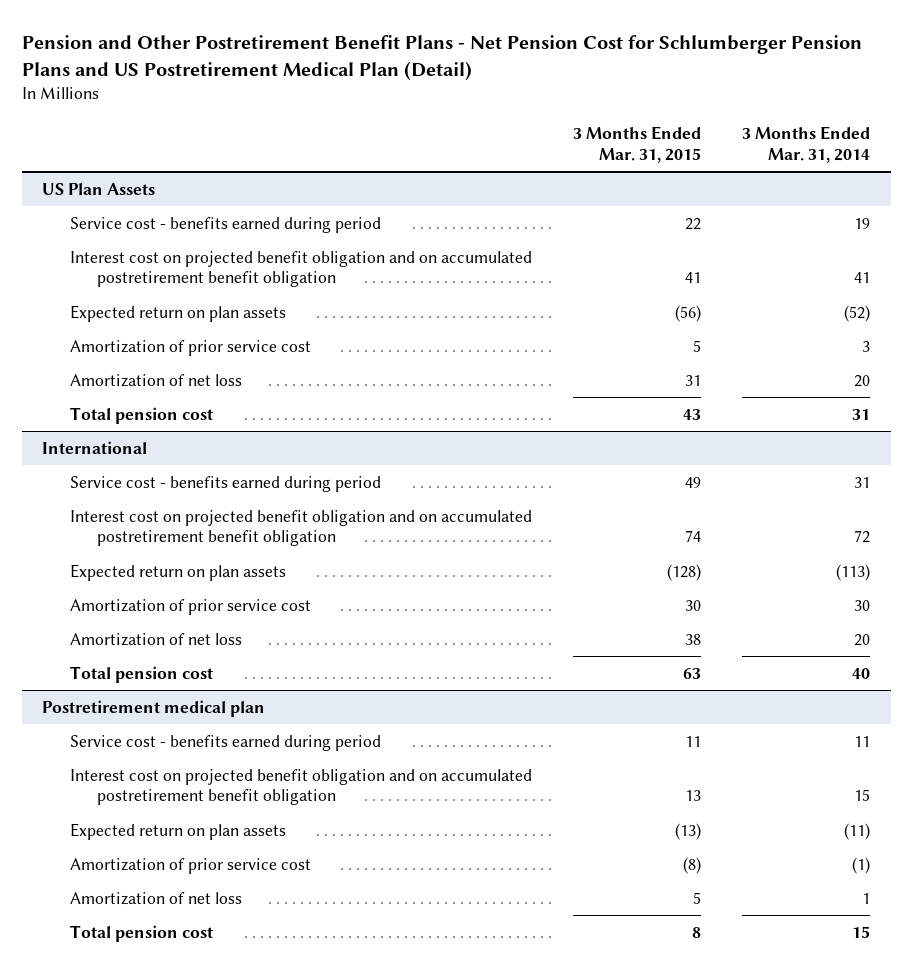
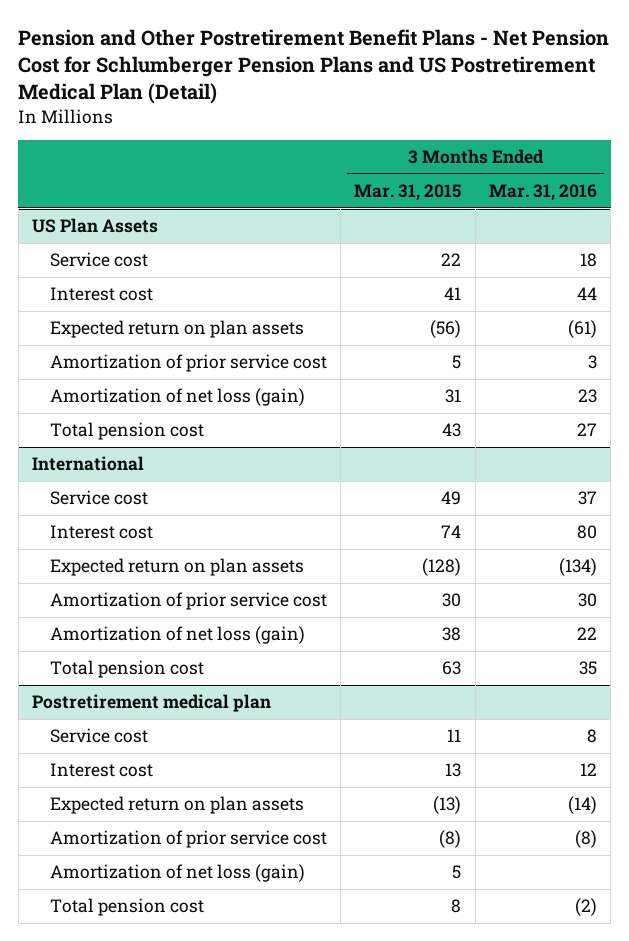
- | 3 Months Ended Mar. 31, 2015 | 3 Months Ended Mar. 31, 2014
+ | 3 Months Ended Mar. 31, 2015 | 3 Months Ended Mar. 31, 2016
@ US Plan Assets
- Service cost - benefits earned during period | 22 | 19
- Interest cost on projected benefit obligation and on accumulated postretirement benefit obligation | 41 | 41
+ Service cost | 22 | 18
+ Interest cost | 41 | 44
- Amortization of net loss | 31 | 20
+ Amortization of net loss (gain) | 31 | 23
@ International
- Service cost - benefits earned during period | 49 | 31
- Interest cost on projected benefit obligation and on accumulated postretirement benefit obligation | 74 | 72
+ Service cost | 49 | 37
+ Interest cost | 74 | 80
- Amortization of net loss | 38 | 20
+ Amortization of net loss (gain) | 38 | 22
@ Postretirement medical plan
- Service cost - benefits earned during period | 11 | 11
- Interest cost on projected benefit obligation and on accumulated postretirement benefit obligation | 13 | 15
+ Service cost | 11 | 8
+ Interest cost | 13 | 12
- Amortization of net loss | 5 | 1
+ Amortization of net loss (gain) | 5 |

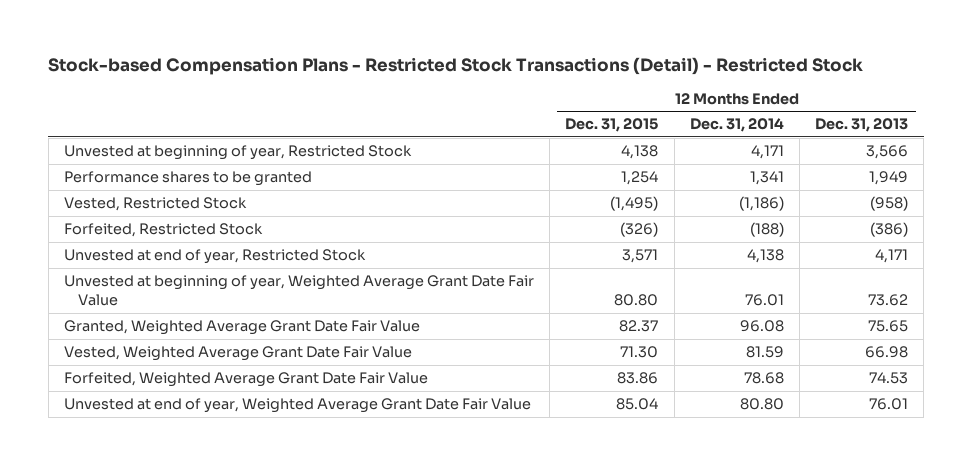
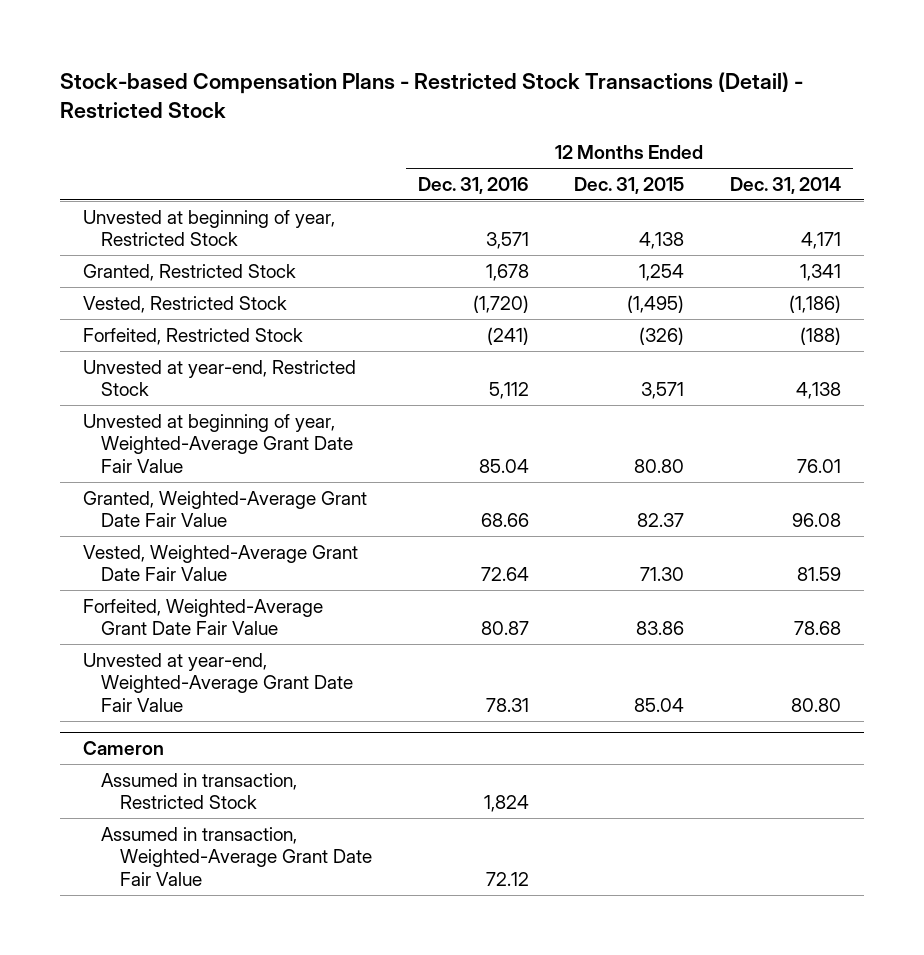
- | 12 Months Ended Dec. 31, 2015 | 12 Months Ended Dec. 31, 2014 | 12 Months Ended Dec. 31, 2013
+ | 12 Months Ended Dec. 31, 2016 | 12 Months Ended Dec. 31, 2015 | 12 Months Ended Dec. 31, 2014
- Performance shares to be granted | 1,254 | 1,341 | 1,949
+ Granted, Restricted Stock | 1,678 | 1,254 | 1,341
- Unvested at end of year, Restricted Stock | 3,571 | 4,138 | 4,171
- Unvested at beginning of year, Weighted Average Grant Date Fair Value | 80.80 | 76.01 | 73.62
- Granted, Weighted Average Grant Date Fair Value | 82.37 | 96.08 | 75.65
- Vested, Weighted Average Grant Date Fair Value | 71.30 | 81.59 | 66.98
- Forfeited, Weighted Average Grant Date Fair Value | 83.86 | 78.68 | 74.53
- Unvested at end of year, Weighted Average Grant Date Fair Value | 85.04 | 80.80 | 76.01
+ Unvested at year-end, Restricted Stock | 5,112 | 3,571 | 4,138
+ Unvested at beginning of year, Weighted-Average Grant Date Fair Value | 85.04 | 80.80 | 76.01
+ Granted, Weighted-Average Grant Date Fair Value | 68.66 | 82.37 | 96.08
+ Vested, Weighted-Average Grant Date Fair Value | 72.64 | 71.30 | 81.59
+ Forfeited, Weighted-Average Grant Date Fair Value | 80.87 | 83.86 | 78.68
+ Unvested at year-end, Weighted-Average Grant Date Fair Value | 78.31 | 85.04 | 80.80
+ Cameron
+ Assumed in transaction, Restricted Stock | 1,824 | |
+ Assumed in transaction, Weighted-Average Grant Date Fair Value | 72.12 | |

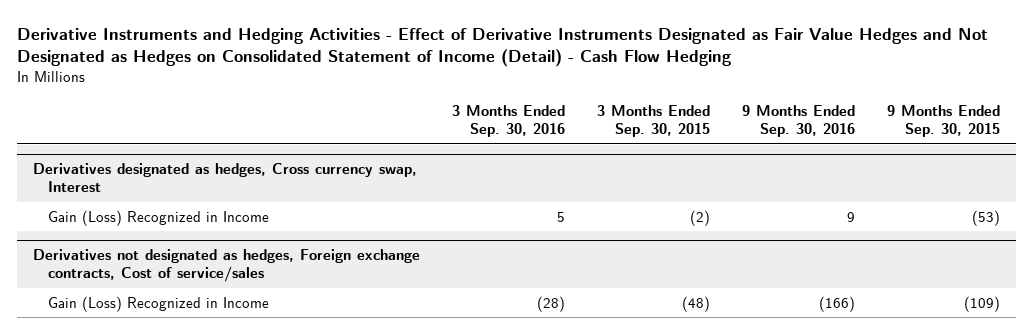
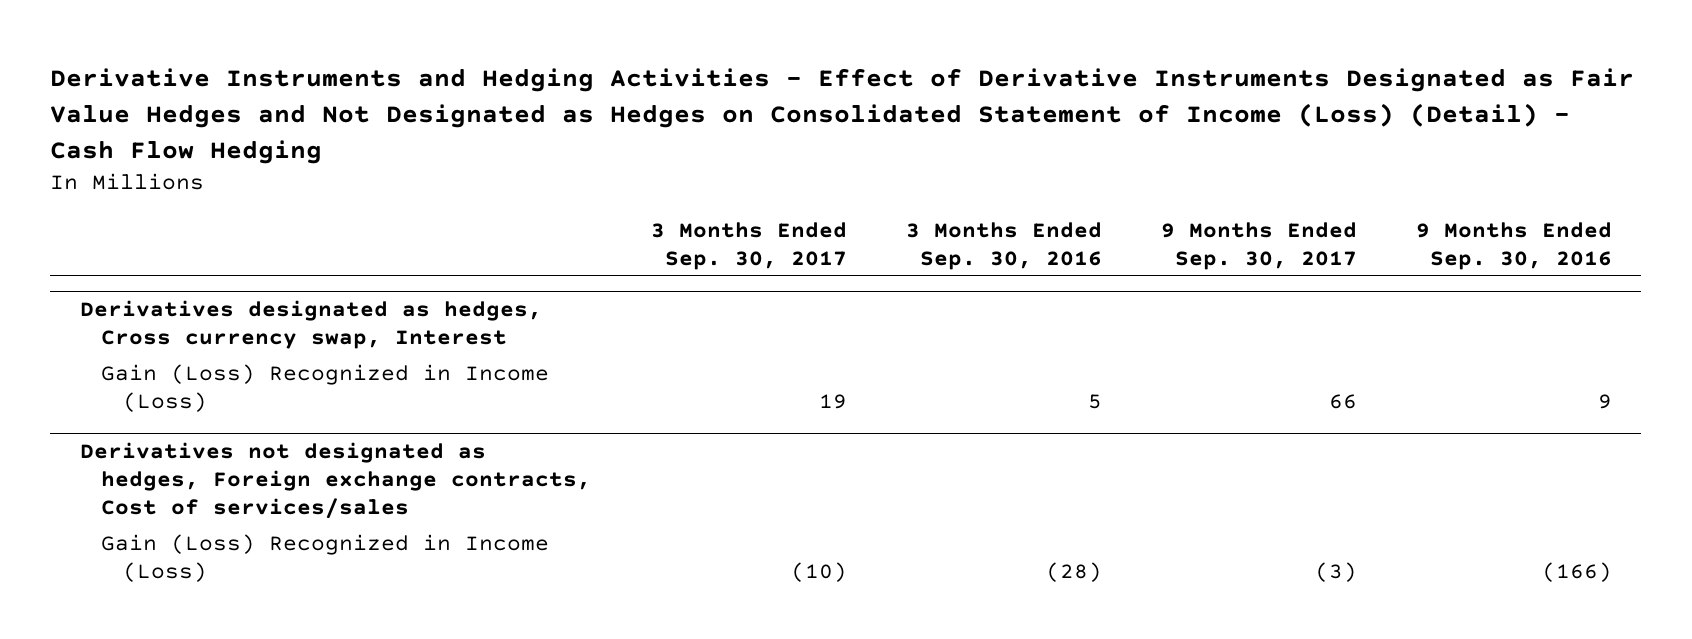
- Derivative Instruments and Hedging Activities - Effect of Derivative Instruments Designated as Fair Value Hedges and Not Designated as Hedges on Consolidated Statement of Income (Detail) - Cash Flow Hedging
+ Derivative Instruments and Hedging Activities - Effect of Derivative Instruments Designated as Fair Value Hedges and Not Designated as Hedges on Consolidated Statement of Income (Loss) (Detail) - Cash Flow Hedging
- | 3 Months Ended Sep. 30, 2016 | 3 Months Ended Sep. 30, 2015 | 9 Months Ended Sep. 30, 2016 | 9 Months Ended Sep. 30, 2015
+ | 3 Months Ended Sep. 30, 2017 | 3 Months Ended Sep. 30, 2016 | 9 Months Ended Sep. 30, 2017 | 9 Months Ended Sep. 30, 2016
@ Derivatives designated as hedges, Cross currency swap, Interest
- Gain (Loss) Recognized in Income | 5 | (2) | 9 | (53)
- Derivatives not designated as hedges, Foreign exchange contracts, Cost of service/sales
- Gain (Loss) Recognized in Income | (28) | (48) | (166) | (109)
@ Derivatives designated as hedges, Cross currency swap, Interest
+ Gain (Loss) Recognized in Income (Loss) | 19 | 5 | 66 | 9
+ Derivatives not designated as hedges, Foreign exchange contracts, Cost of services/sales
+ Gain (Loss) Recognized in Income (Loss) | (10) | (28) | (3) | (166)

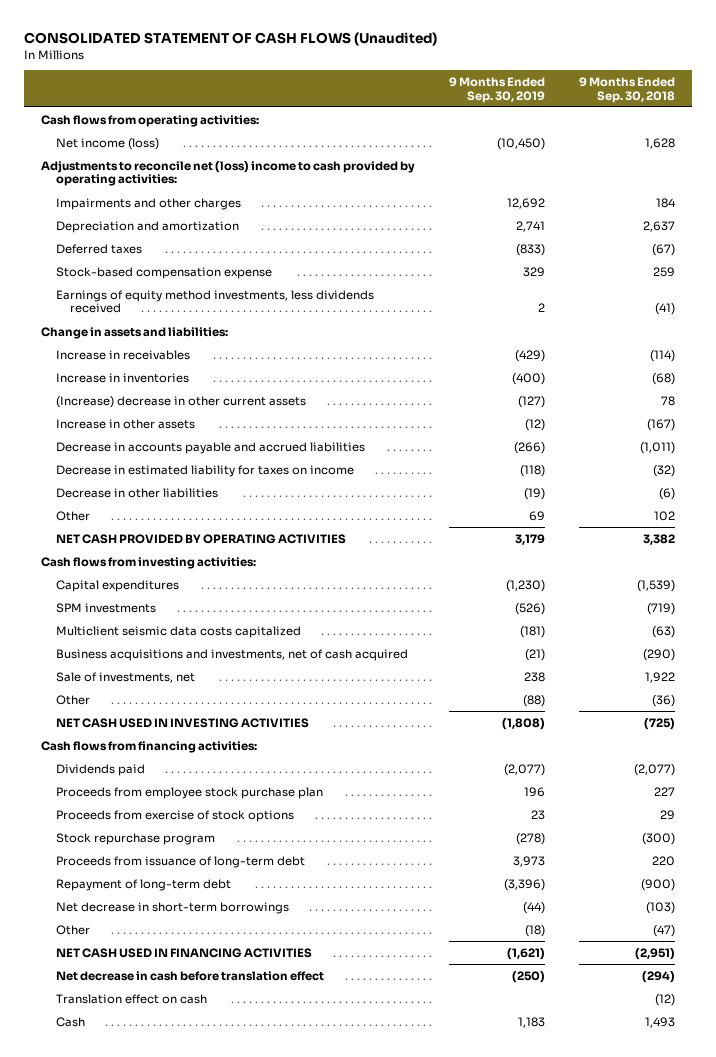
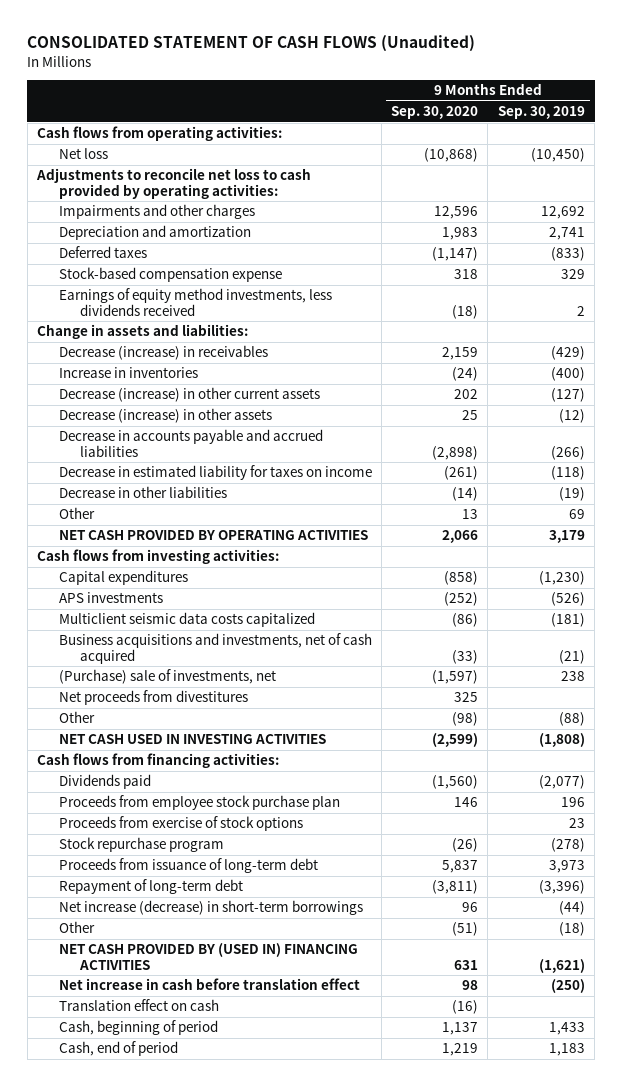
- | 9 Months Ended Sep. 30, 2019 | 9 Months Ended Sep. 30, 2018
+ | 9 Months Ended Sep. 30, 2020 | 9 Months Ended Sep. 30, 2019
- Net income (loss) | (10,450) | 1,628
- Adjustments to reconcile net (loss) income to cash provided by operating activities:
+ Net loss | (10,868) | (10,450)
+ Adjustments to reconcile net loss to cash provided by operating activities:
- Increase in receivables | (429) | (114)
+ Decrease (increase) in receivables | 2,159 | (429)
- (Increase) decrease in other current assets | (127) | 78
- Increase in other assets | (12) | (167)
+ Decrease (increase) in other current assets | 202 | (127)
+ Decrease (increase) in other assets | 25 | (12)
- SPM investments | (526) | (719)
+ APS investments | (252) | (526)
- Sale of investments, net | 238 | 1,922
+ (Purchase) sale of investments, net | (1,597) | 238
+ Net proceeds from divestitures | 325 |
- Net decrease in short-term borrowings | (44) | (103)
+ Net increase (decrease) in short-term borrowings | 96 | (44)
- NET CASH USED IN FINANCING ACTIVITIES | (1,621) | (2,951)
- Net decrease in cash before translation effect | (250) | (294)
+ NET CASH PROVIDED BY (USED IN) FINANCING ACTIVITIES | 631 | (1,621)
+ Net increase in cash before translation effect | 98 | (250)
- Cash | 1,183 | 1,493
+ Cash, beginning of period | 1,137 | 1,433
+ Cash, end of period | 1,219 | 1,183

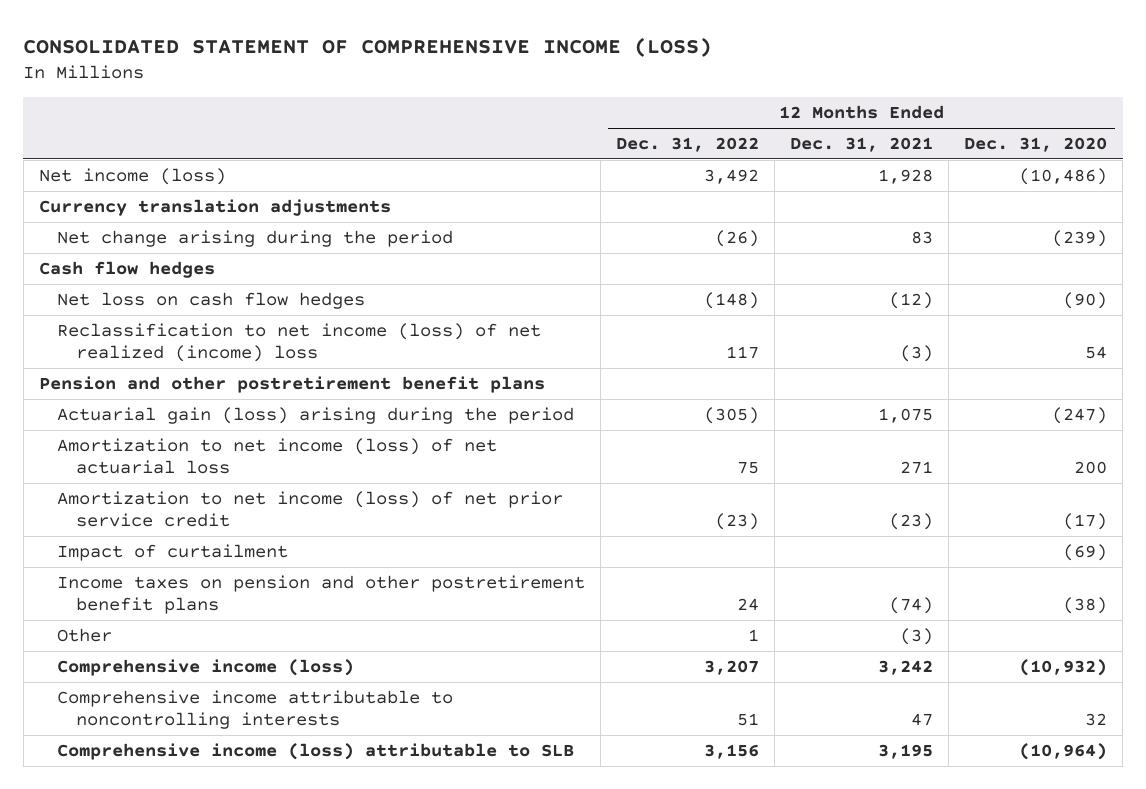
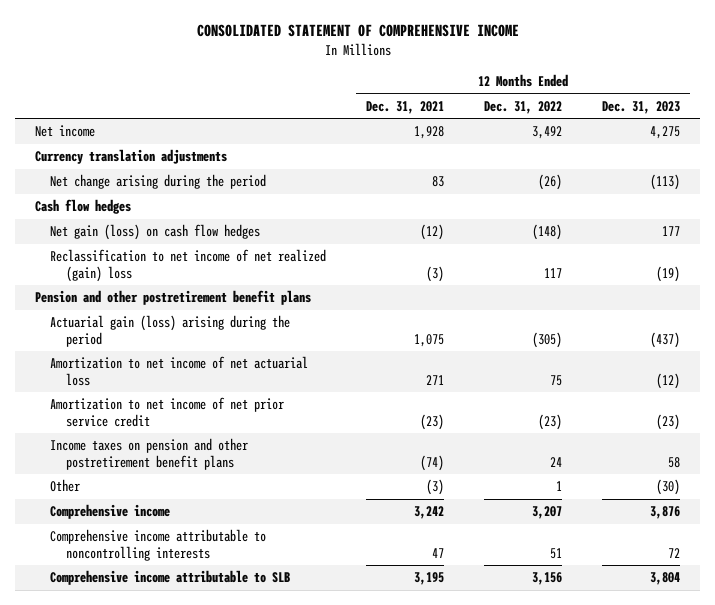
- CONSOLIDATED STATEMENT OF COMPREHENSIVE INCOME (LOSS)
+ CONSOLIDATED STATEMENT OF COMPREHENSIVE INCOME
- | 12 Months Ended Dec. 31, 2022 | 12 Months Ended Dec. 31, 2021 | 12 Months Ended Dec. 31, 2020
+ | 12 Months Ended Dec. 31, 2021 | 12 Months Ended Dec. 31, 2022 | 12 Months Ended Dec. 31, 2023
- Net income (loss) | 3,492 | 1,928 | (10,486)
+ Net income | 1,928 | 3,492 | 4,275
- Net loss on cash flow hedges | (148) | (12) | (90)
- Reclassification to net income (loss) of net realized (income) loss | 117 | (3) | 54
+ Net gain (loss) on cash flow hedges | (12) | (148) | 177
+ Reclassification to net income of net realized (gain) loss | (3) | 117 | (19)
- Amortization to net income (loss) of net actuarial loss | 75 | 271 | 200
- Amortization to net income (loss) of net prior service credit | (23) | (23) | (17)
- Impact of curtailment | | | (69)
+ Amortization to net income of net actuarial loss | 271 | 75 | (12)
+ Amortization to net income of net prior service credit | (23) | (23) | (23)
- Comprehensive income (loss) | 3,207 | 3,242 | (10,932)
+ Comprehensive income | 3,242 | 3,207 | 3,876
- Comprehensive income (loss) attributable to SLB | 3,156 | 3,195 | (10,964)
+ Comprehensive income attributable to SLB | 3,195 | 3,156 | 3,804

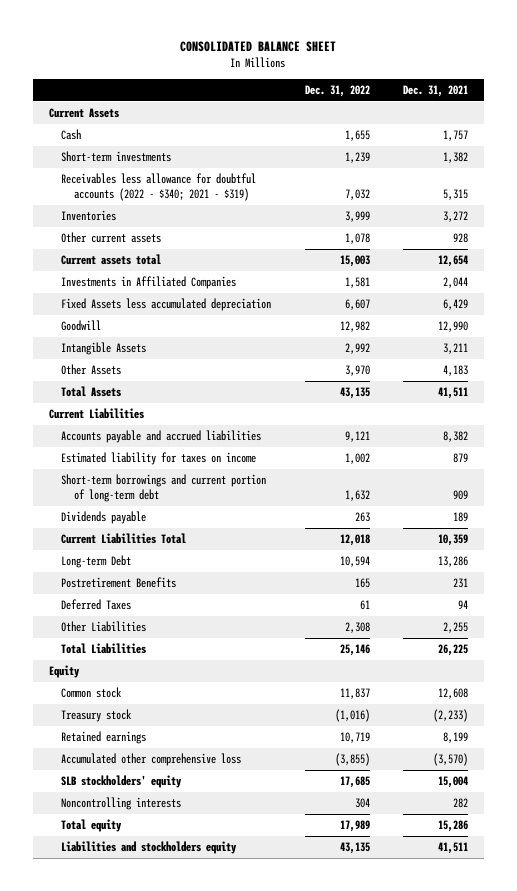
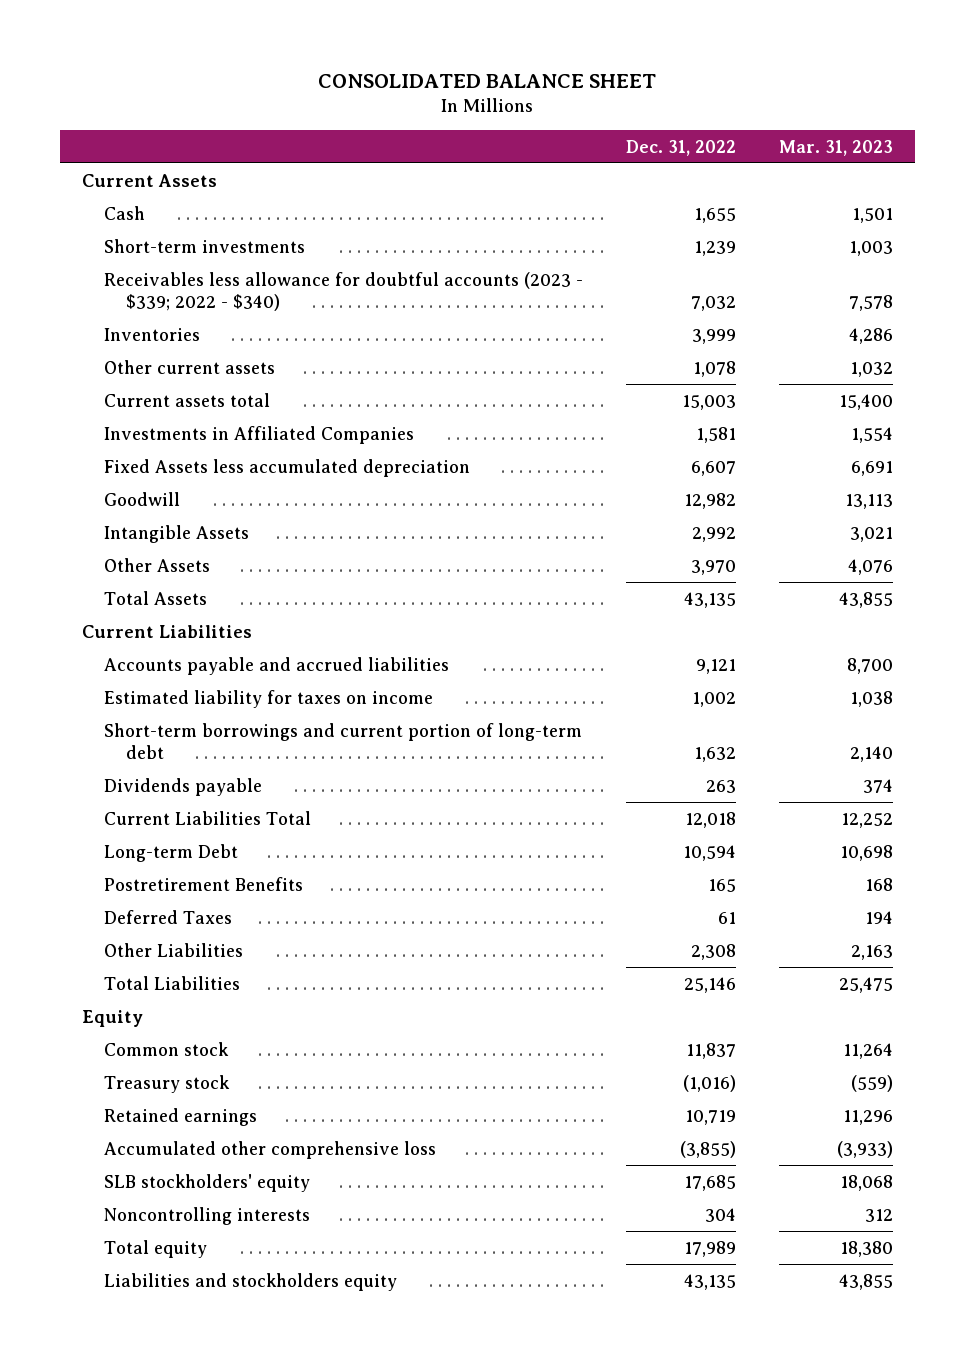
- | Dec. 31, 2022 | Dec. 31, 2021
+ | Dec. 31, 2022 | Mar. 31, 2023
- Receivables less allowance for doubtful accounts (2022 - $340; 2021 - $319) | 7,032 | 5,315
+ Receivables less allowance for doubtful accounts (2023 - $339; 2022 - $340) | 7,032 | 7,578

